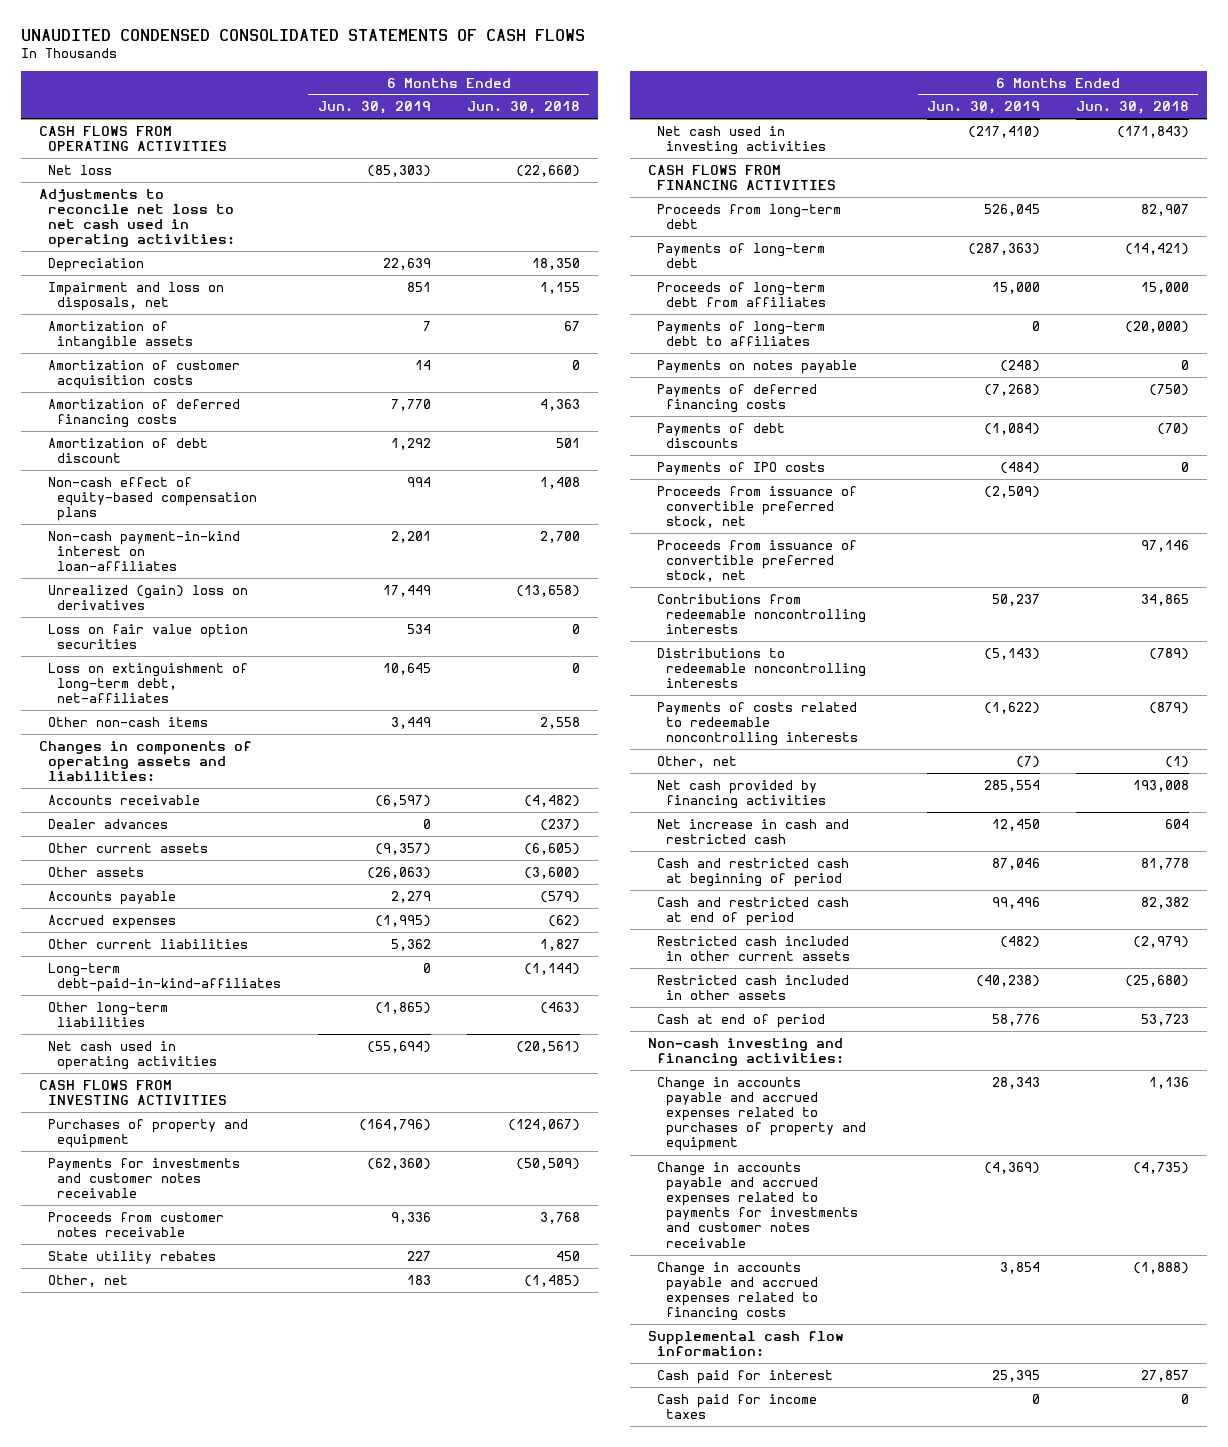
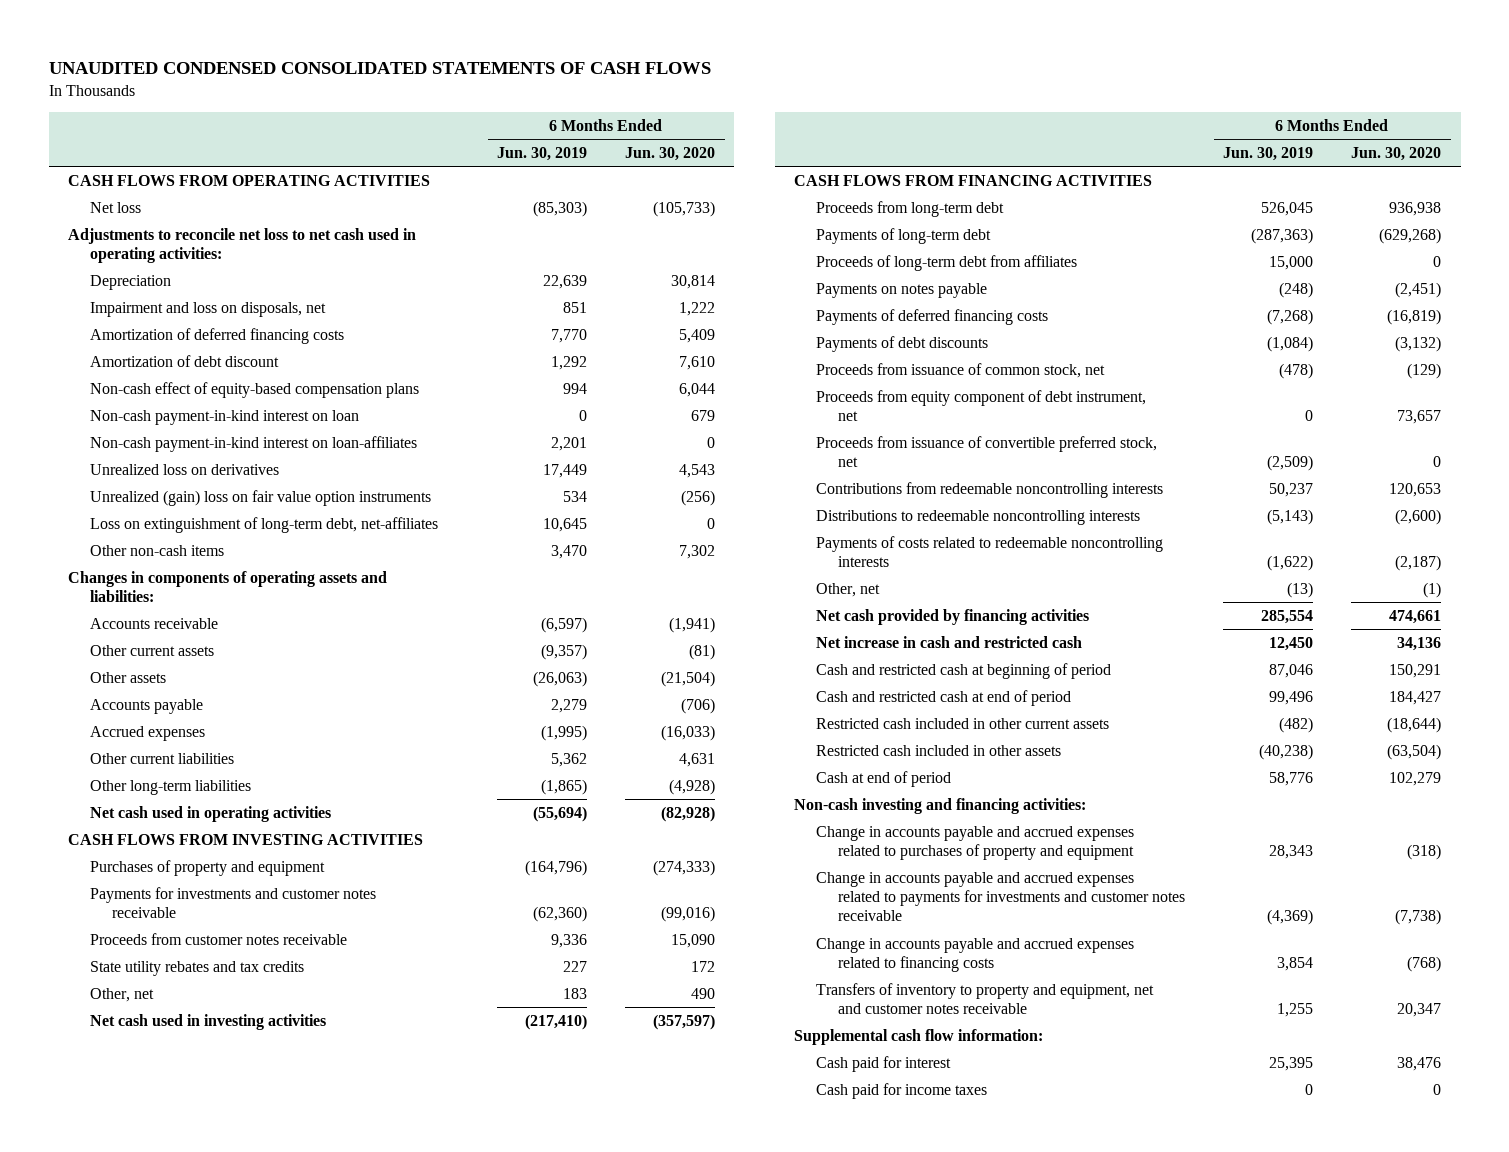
- | 6 Months Ended Jun. 30, 2019 | 6 Months Ended Jun. 30, 2018
+ | 6 Months Ended Jun. 30, 2019 | 6 Months Ended Jun. 30, 2020
- Amortization of intangible assets | 7 | 67
- Amortization of customer acquisition costs | 14 | 0
+ Non-cash payment-in-kind interest on loan | 0 | 679
- Unrealized (gain) loss on derivatives | 17,449 | (13,658)
- Loss on fair value option securities | 534 | 0
+ Unrealized loss on derivatives | 17,449 | 4,543
+ Unrealized (gain) loss on fair value option instruments | 534 | (256)
- Other non-cash items | 3,449 | 2,558
+ Other non-cash items | 3,470 | 7,302
- Dealer advances | 0 | (237)
- Long-term debt-paid-in-kind-affiliates | 0 | (1,144)
- State utility rebates | 227 | 450
+ State utility rebates and tax credits | 227 | 172
- Payments of long-term debt to affiliates | 0 | (20,000)
- Payments of IPO costs | (484) | 0
+ Proceeds from issuance of common stock, net | (478) | (129)
+ Proceeds from equity component of debt instrument, net | 0 | 73,657
- Proceeds from issuance of convertible preferred stock, net | | 97,146
- Other, net | (7) | (1)
+ Other, net | (13) | (1)
+ Transfers of inventory to property and equipment, net and customer notes receivable | 1,255 | 20,347

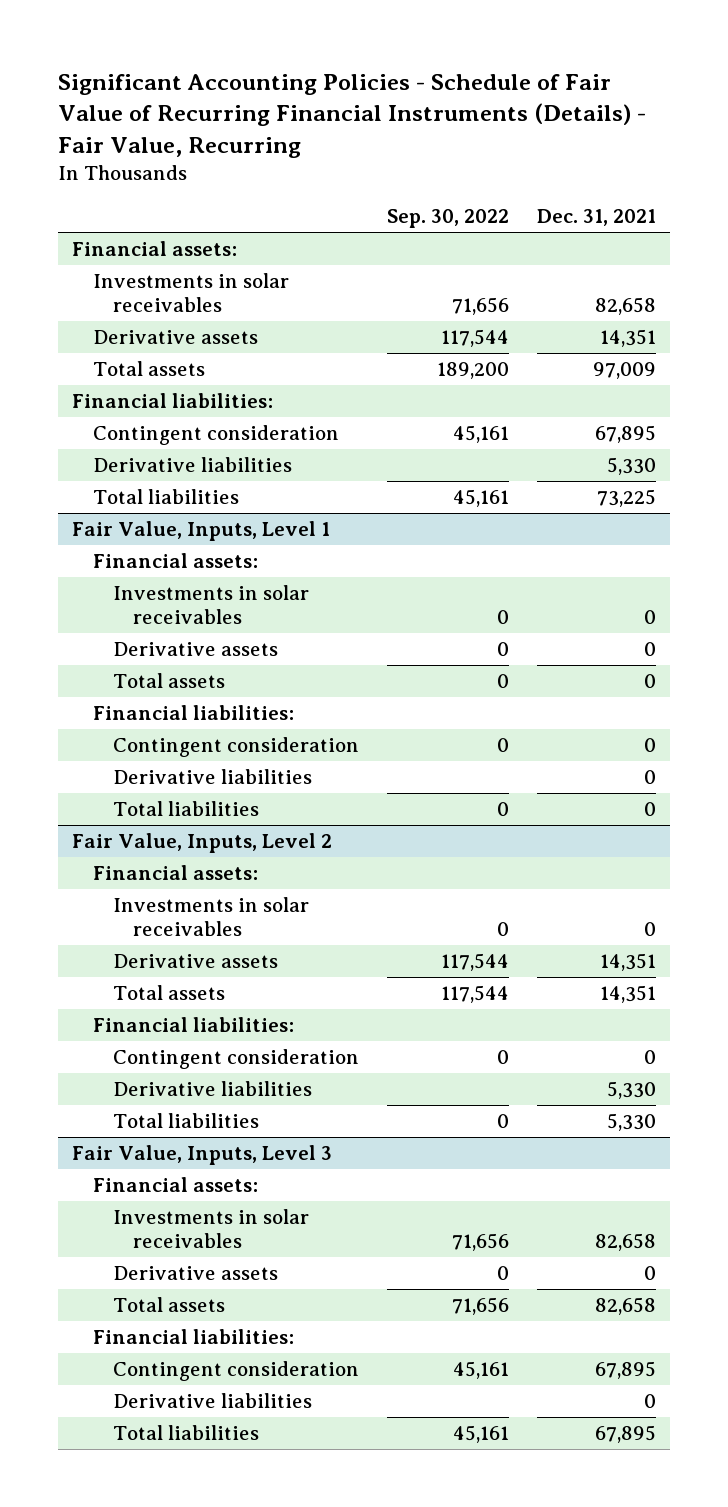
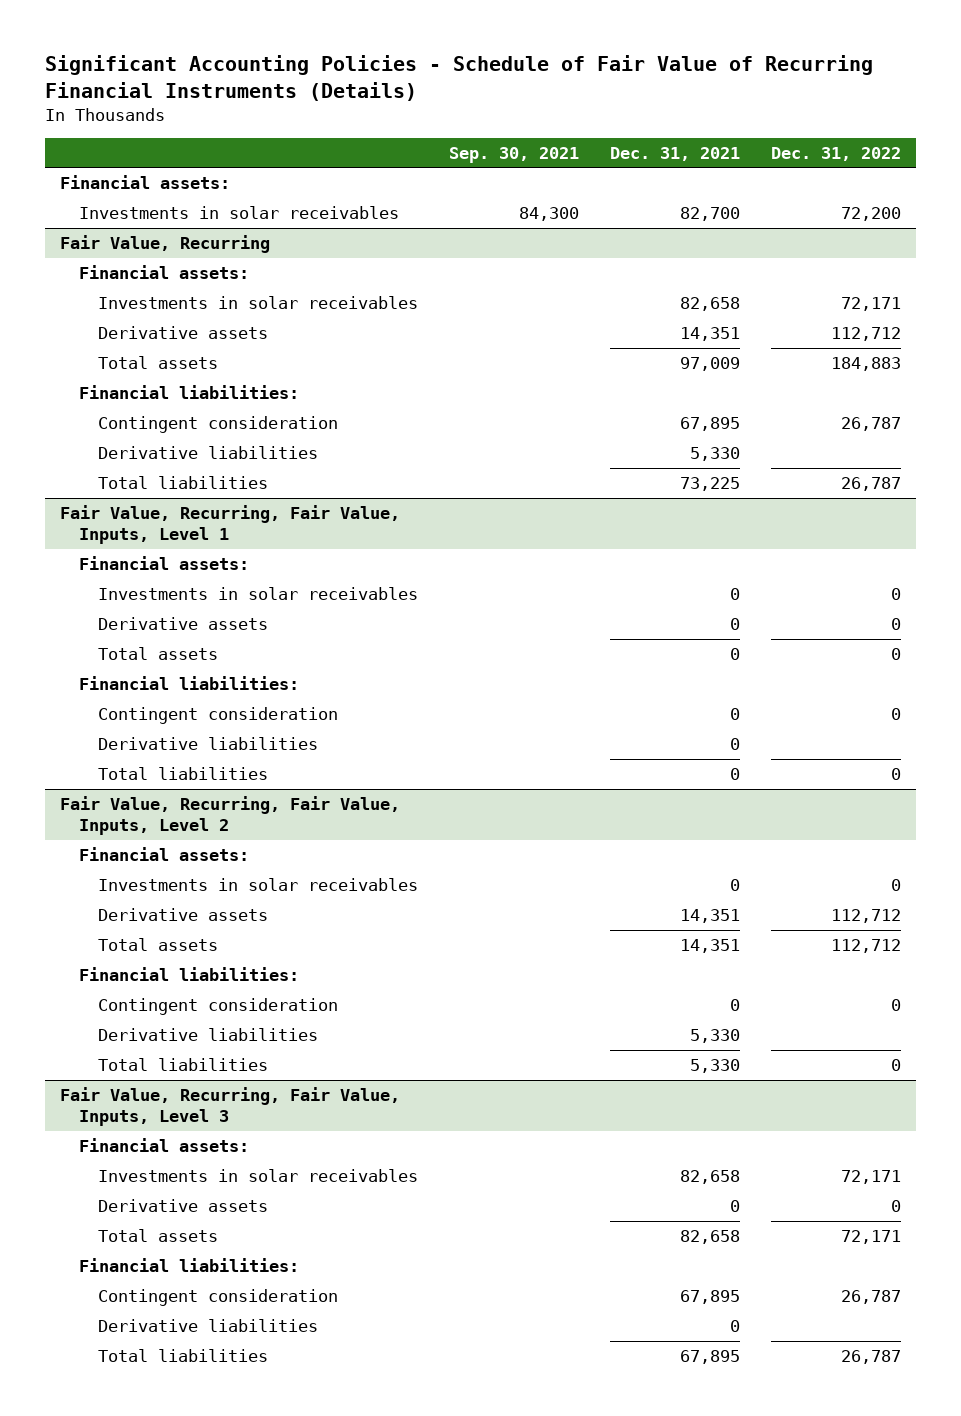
- Significant Accounting Policies - Schedule of Fair Value of Recurring Financial Instruments (Details) - Fair Value, Recurring
+ Significant Accounting Policies - Schedule of Fair Value of Recurring Financial Instruments (Details)
- | Sep. 30, 2022 | Dec. 31, 2021
+ | Sep. 30, 2021 | Dec. 31, 2021 | Dec. 31, 2022
+ Investments in solar receivables | 84,300 | 82,700 | 72,200
+ Fair Value, Recurring
+ Financial assets:
- Fair Value, Inputs, Level 1
+ Fair Value, Recurring, Fair Value, Inputs, Level 1
- Fair Value, Inputs, Level 2
+ Fair Value, Recurring, Fair Value, Inputs, Level 2
- Fair Value, Inputs, Level 3
+ Fair Value, Recurring, Fair Value, Inputs, Level 3

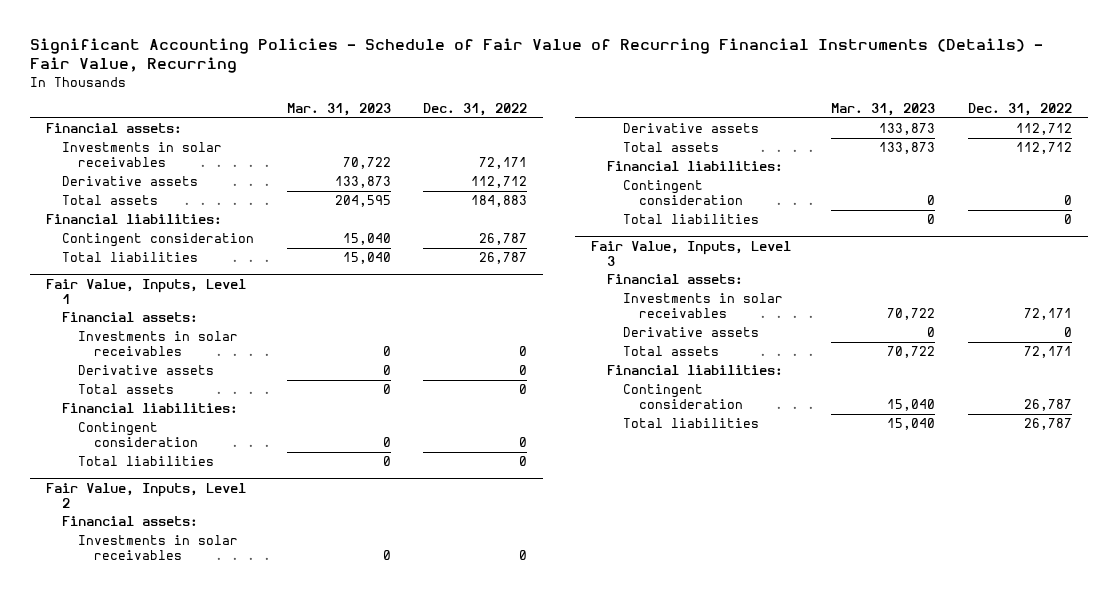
- Significant Accounting Policies - Schedule of Fair Value of Recurring Financial Instruments (Details)
+ Significant Accounting Policies - Schedule of Fair Value of Recurring Financial Instruments (Details) - Fair Value, Recurring
- | Sep. 30, 2021 | Dec. 31, 2021 | Dec. 31, 2022
+ | Mar. 31, 2023 | Dec. 31, 2022
- Investments in solar receivables | 84,300 | 82,700 | 72,200
- Fair Value, Recurring
- Financial assets:
- Derivative liabilities | | 5,330 |
- Fair Value, Recurring, Fair Value, Inputs, Level 1
+ Fair Value, Inputs, Level 1
- Derivative liabilities | | 0 |
- Fair Value, Recurring, Fair Value, Inputs, Level 2
+ Fair Value, Inputs, Level 2
- Derivative liabilities | | 5,330 |
- Fair Value, Recurring, Fair Value, Inputs, Level 3
+ Fair Value, Inputs, Level 3
- Derivative liabilities | | 0 |

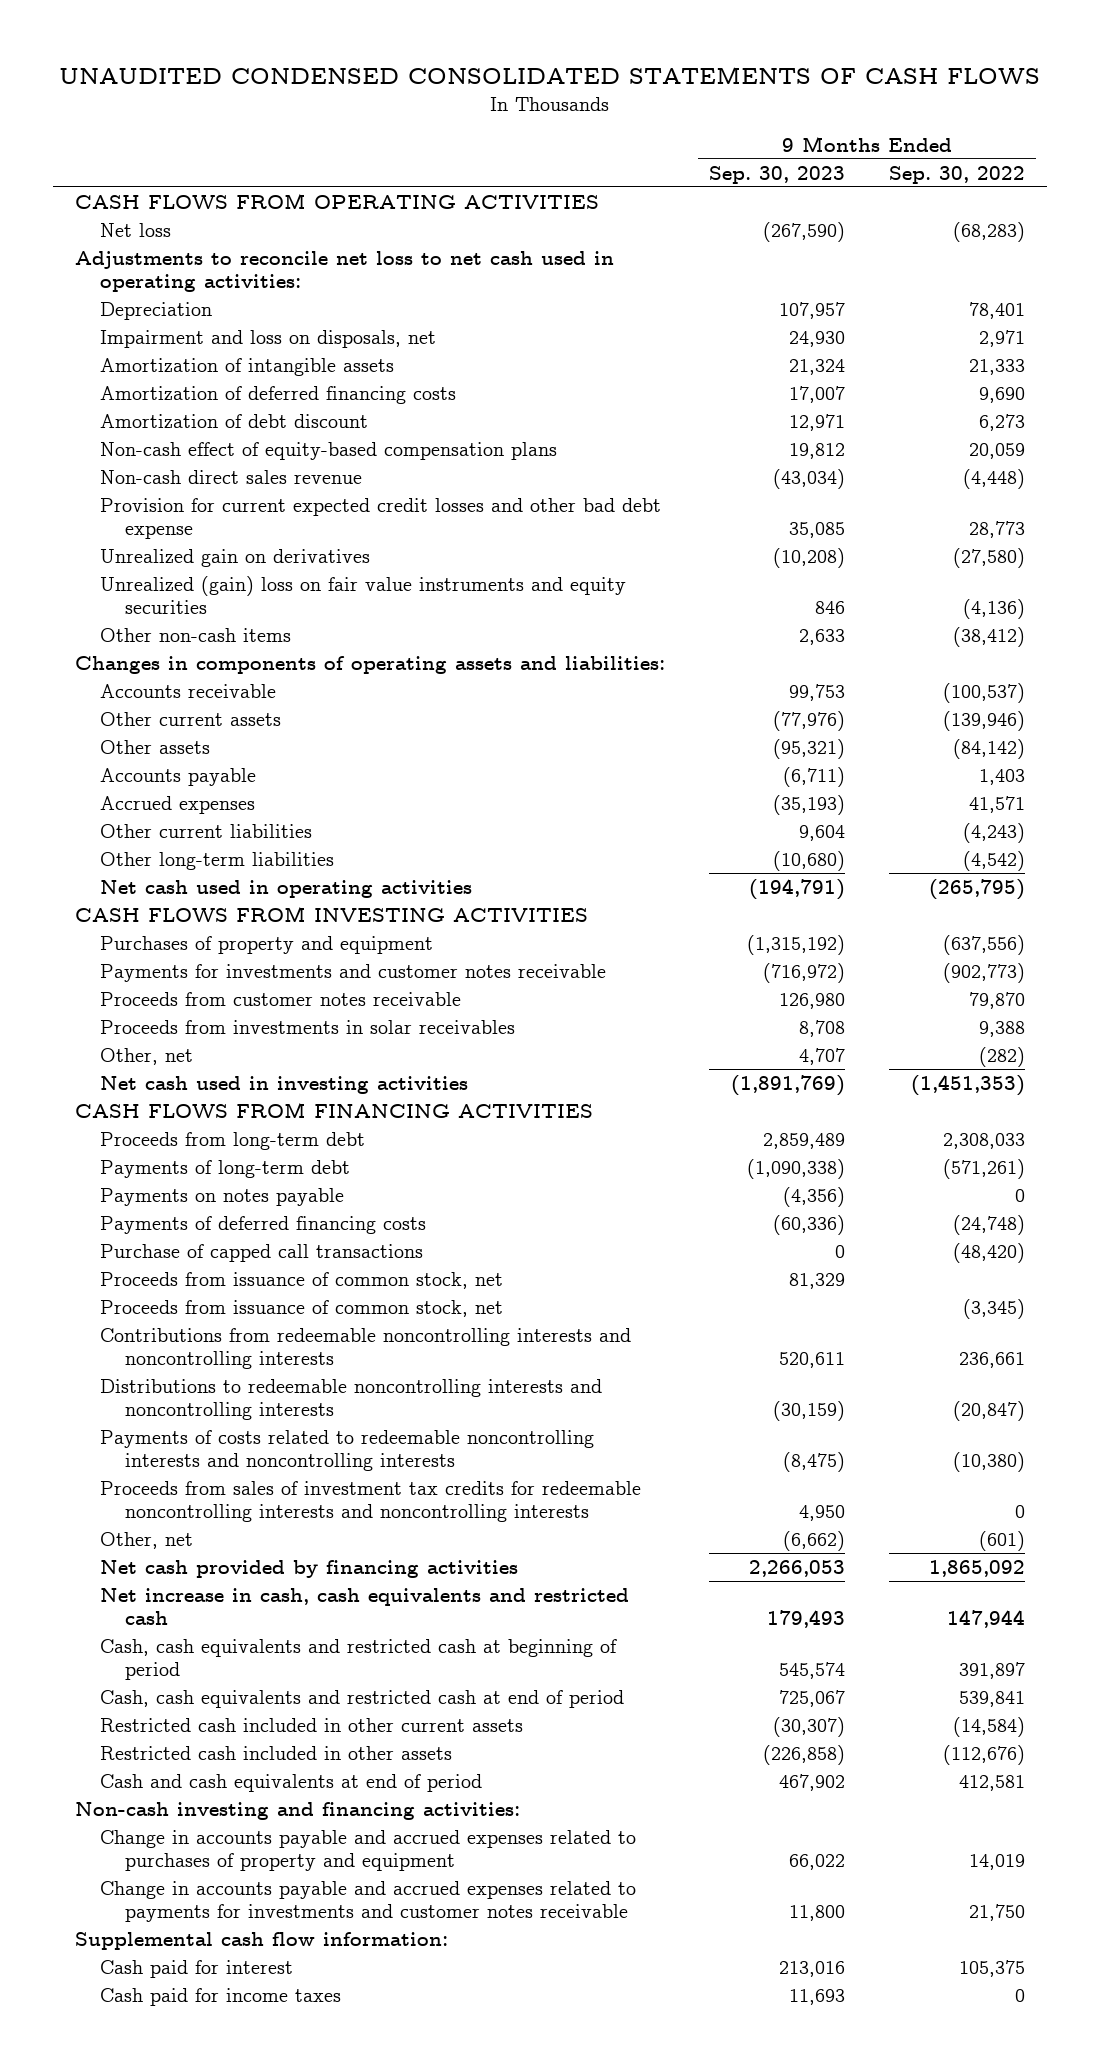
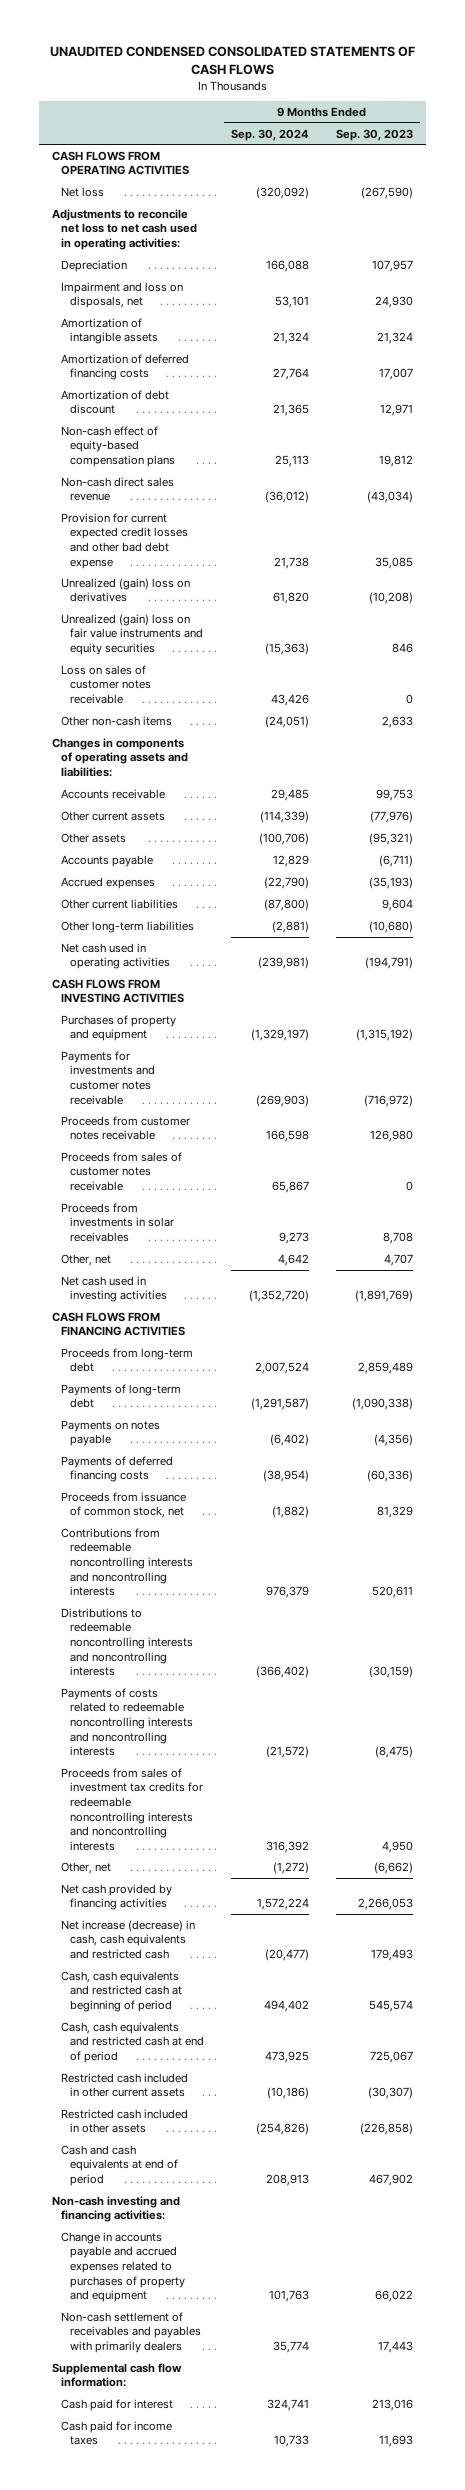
- | 9 Months Ended Sep. 30, 2023 | 9 Months Ended Sep. 30, 2022
+ | 9 Months Ended Sep. 30, 2024 | 9 Months Ended Sep. 30, 2023
- Unrealized gain on derivatives | (10,208) | (27,580)
+ Unrealized (gain) loss on derivatives | 61,820 | (10,208)
+ Loss on sales of customer notes receivable | 43,426 | 0
+ Proceeds from sales of customer notes receivable | 65,867 | 0
- Purchase of capped call transactions | 0 | (48,420)
- Proceeds from issuance of common stock, net | | (3,345)
- Net increase in cash, cash equivalents and restricted cash | 179,493 | 147,944
+ Net increase (decrease) in cash, cash equivalents and restricted cash | (20,477) | 179,493
- Change in accounts payable and accrued expenses related to payments for investments and customer notes receivable | 11,800 | 21,750
+ Non-cash settlement of receivables and payables with primarily dealers | 35,774 | 17,443

